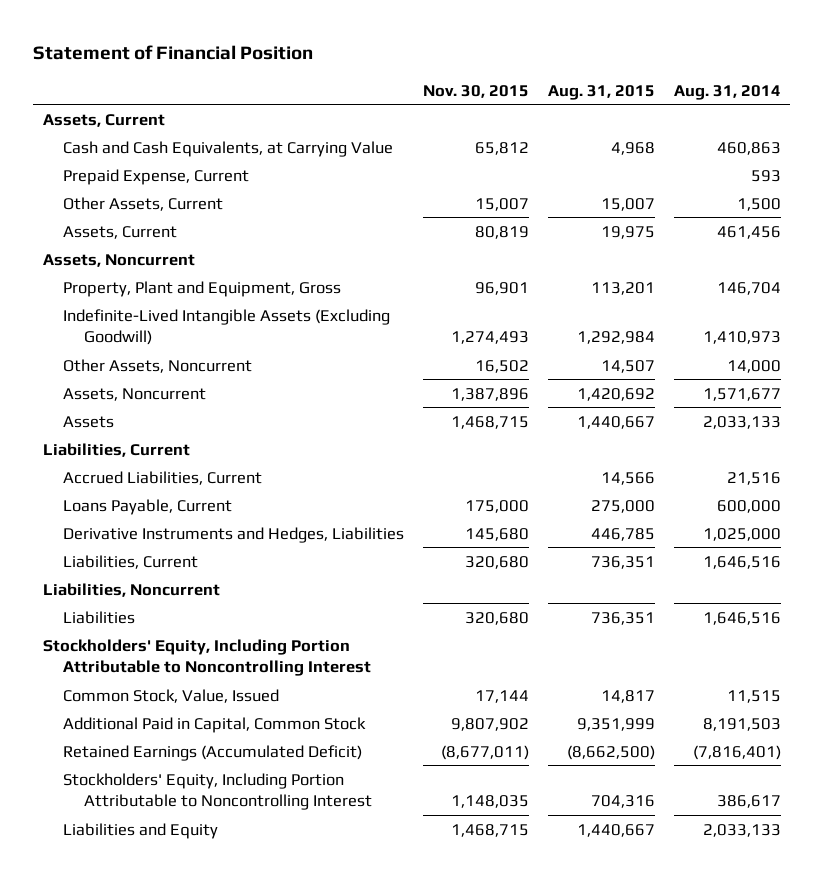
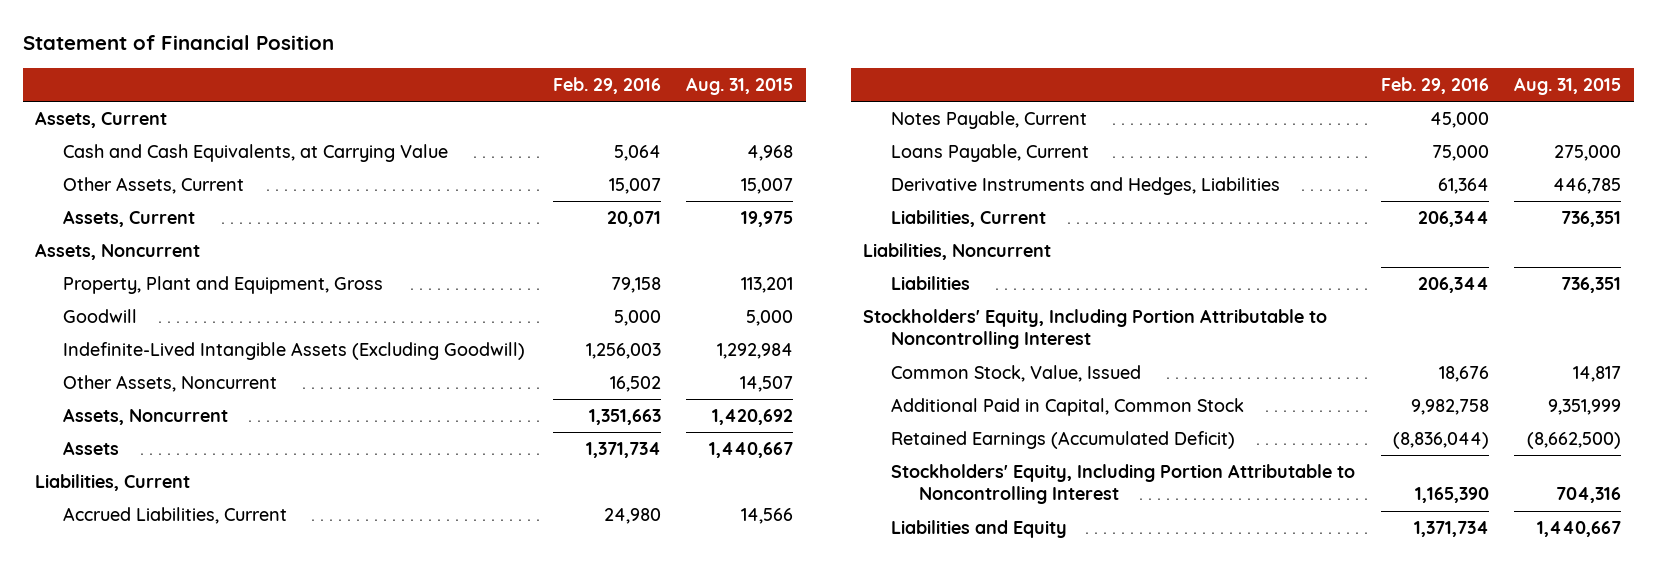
- | Nov. 30, 2015 | Aug. 31, 2015 | Aug. 31, 2014
+ | Feb. 29, 2016 | Aug. 31, 2015
- Prepaid Expense, Current | | | 593
+ Goodwill | 5,000 | 5,000
+ Notes Payable, Current | 45,000 |

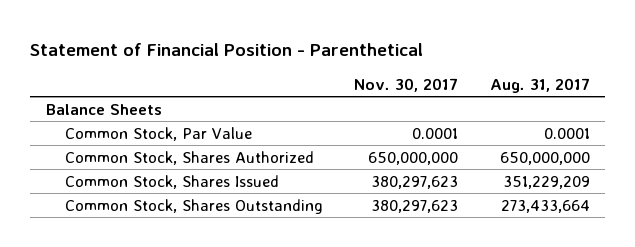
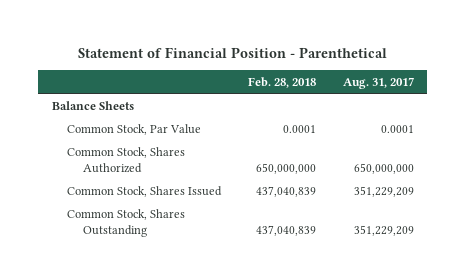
- | Nov. 30, 2017 | Aug. 31, 2017
+ | Feb. 28, 2018 | Aug. 31, 2017
- Common Stock, Shares Outstanding | 380,297,623 | 273,433,664
+ Common Stock, Shares Outstanding | 437,040,839 | 351,229,209

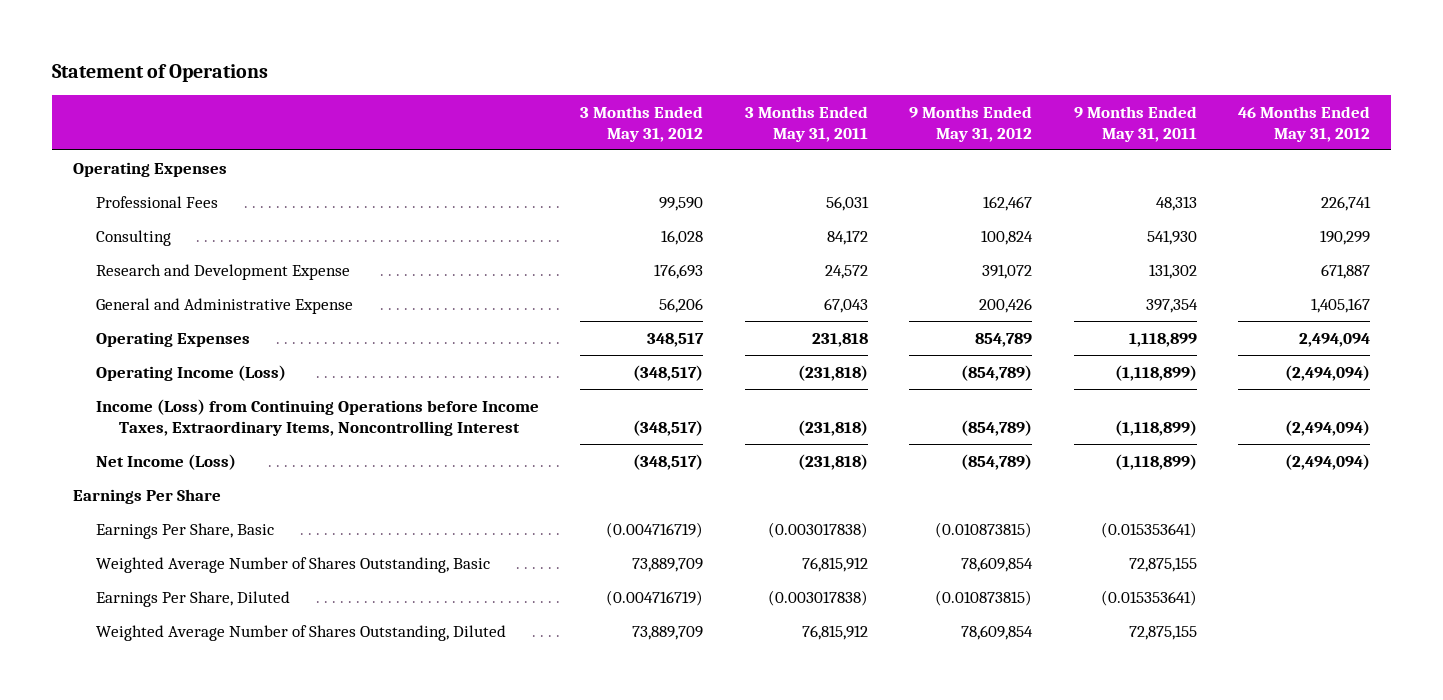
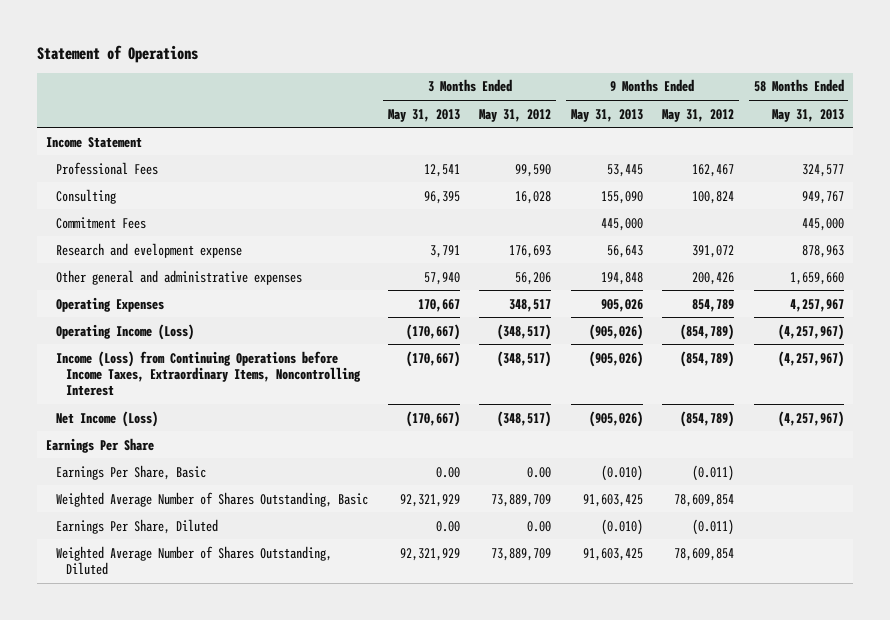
- | 3 Months Ended May 31, 2012 | 3 Months Ended May 31, 2011 | 9 Months Ended May 31, 2012 | 9 Months Ended May 31, 2011 | 46 Months Ended May 31, 2012
+ | 3 Months Ended May 31, 2013 | 3 Months Ended May 31, 2012 | 9 Months Ended May 31, 2013 | 9 Months Ended May 31, 2012 | 58 Months Ended May 31, 2013
- Operating Expenses
+ Income Statement
- Research and Development Expense | 176,693 | 24,572 | 391,072 | 131,302 | 671,887
- General and Administrative Expense | 56,206 | 67,043 | 200,426 | 397,354 | 1,405,167
+ Commitment Fees | | | 445,000 | | 445,000
+ Research and evelopment expense | 3,791 | 176,693 | 56,643 | 391,072 | 878,963
+ Other general and administrative expenses | 57,940 | 56,206 | 194,848 | 200,426 | 1,659,660
- Earnings Per Share, Basic | (0.004716719) | (0.003017838) | (0.010873815) | (0.015353641) |
+ Earnings Per Share, Basic | 0.00 | 0.00 | (0.010) | (0.011) |
- Earnings Per Share, Diluted | (0.004716719) | (0.003017838) | (0.010873815) | (0.015353641) |
+ Earnings Per Share, Diluted | 0.00 | 0.00 | (0.010) | (0.011) |

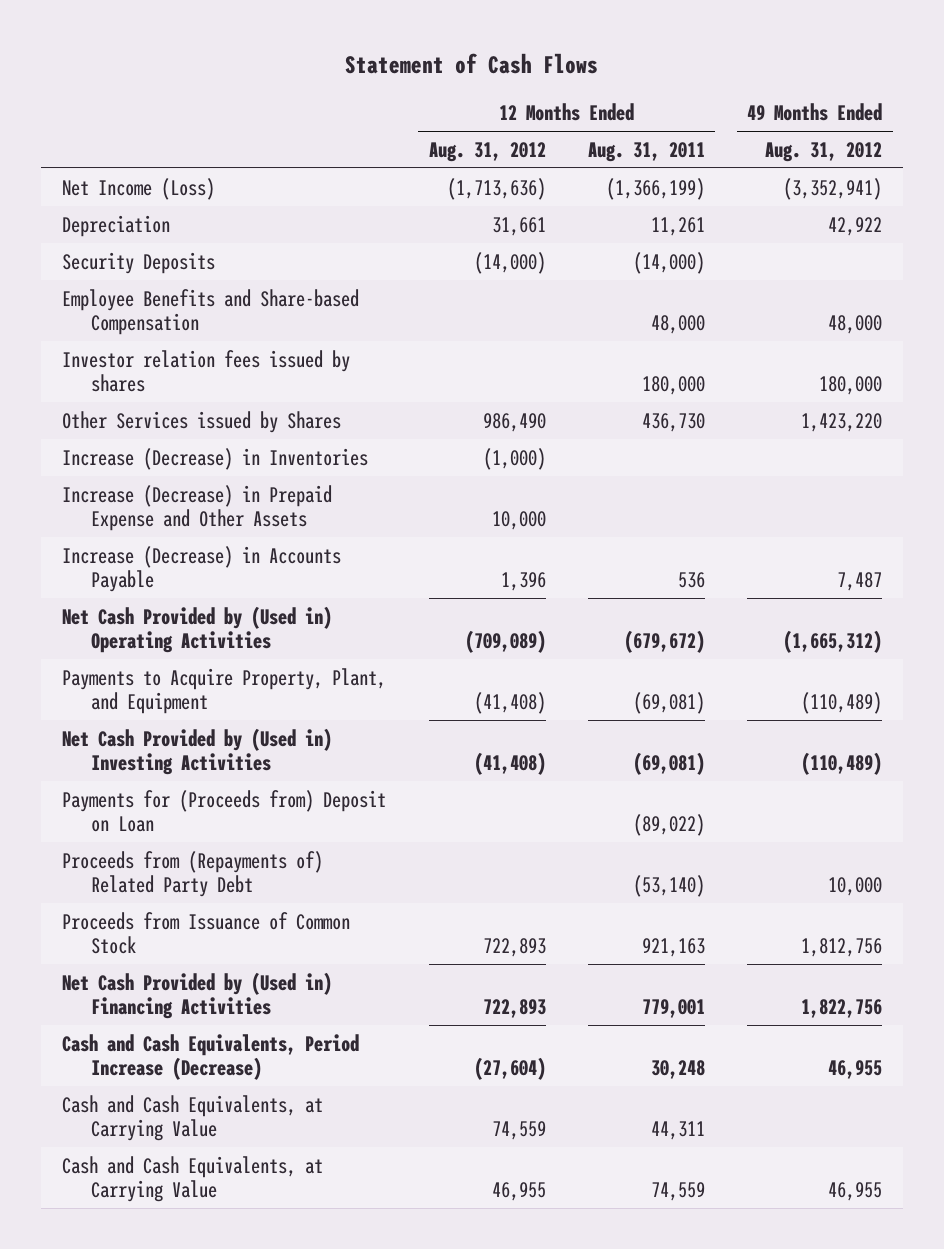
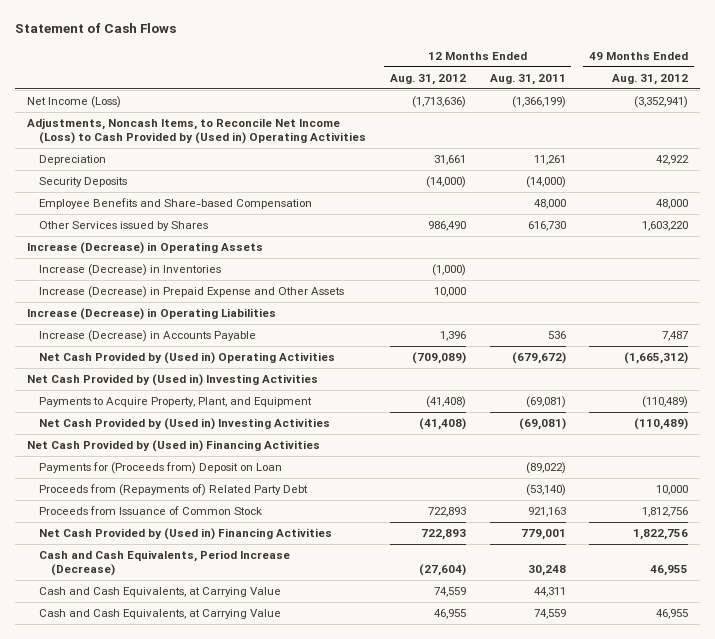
+ Adjustments, Noncash Items, to Reconcile Net Income (Loss) to Cash Provided by (Used in) Operating Activities
- Investor relation fees issued by shares | | 180,000 | 180,000
- Other Services issued by Shares | 986,490 | 436,730 | 1,423,220
+ Other Services issued by Shares | 986,490 | 616,730 | 1,603,220
+ Increase (Decrease) in Operating Assets
+ Increase (Decrease) in Operating Liabilities
+ Net Cash Provided by (Used in) Investing Activities
+ Net Cash Provided by (Used in) Financing Activities

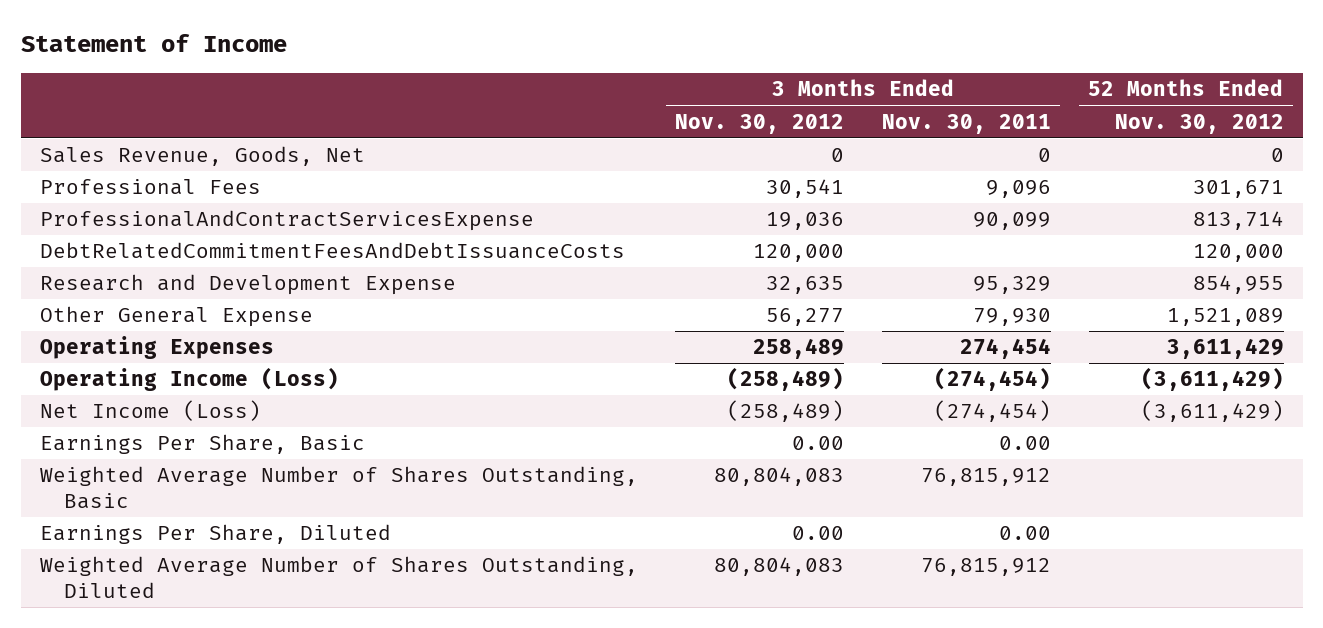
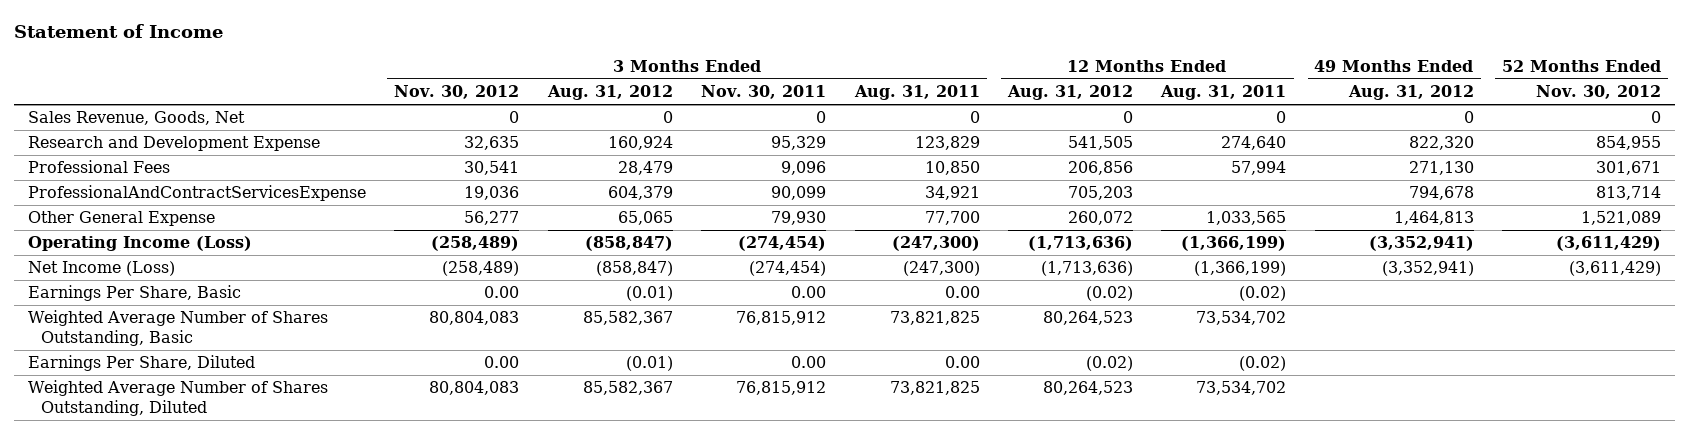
- | 3 Months Ended Nov. 30, 2012 | 3 Months Ended Nov. 30, 2011 | 52 Months Ended Nov. 30, 2012
+ | 3 Months Ended Nov. 30, 2012 | 3 Months Ended Aug. 31, 2012 | 3 Months Ended Nov. 30, 2011 | 3 Months Ended Aug. 31, 2011 | 12 Months Ended Aug. 31, 2012 | 12 Months Ended Aug. 31, 2011 | 49 Months Ended Aug. 31, 2012 | 52 Months Ended Nov. 30, 2012
moved up: Research and Development Expense | 32,635 | 160,924 | 95,329 | 123,829 | 541,505 | 274,640 | 822,320 | 854,955
- DebtRelatedCommitmentFeesAndDebtIssuanceCosts | 120,000 | | 120,000
- Operating Expenses | 258,489 | 274,454 | 3,611,429

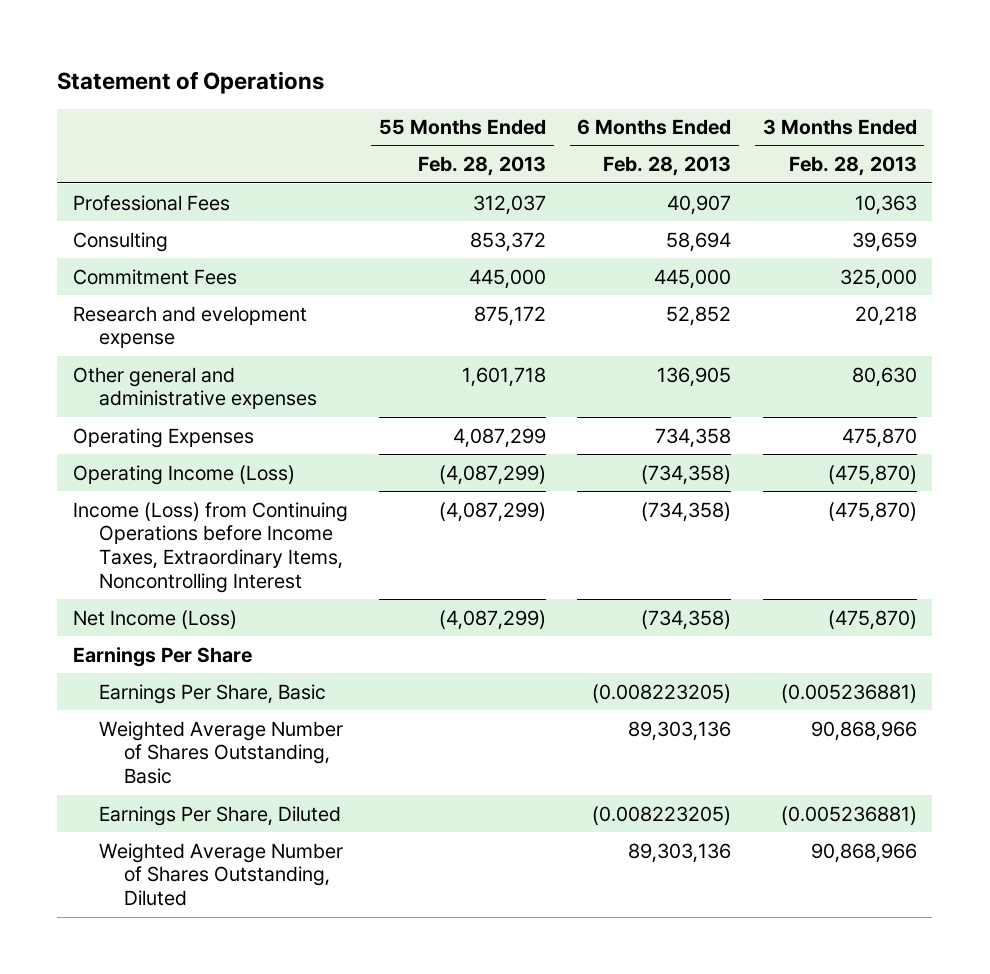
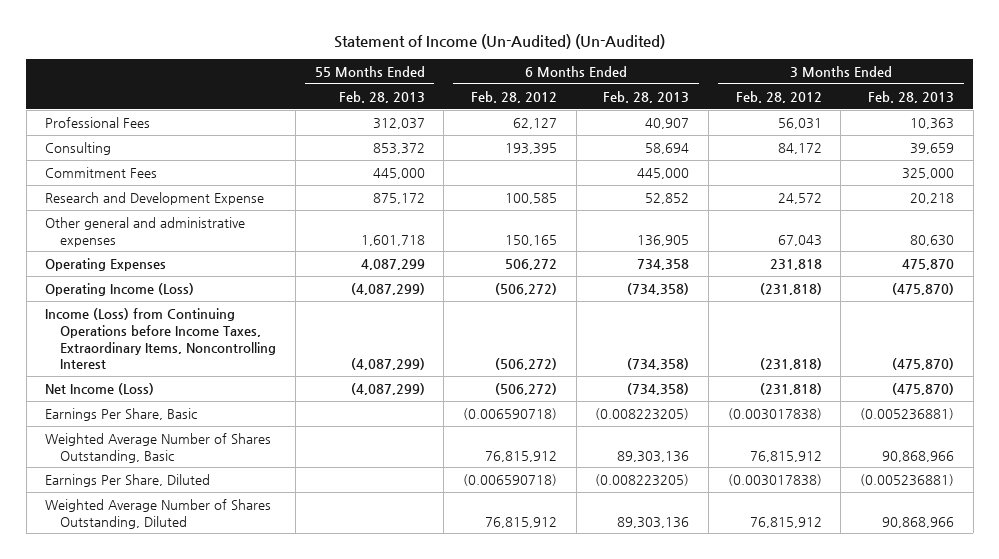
- Statement of Operations
+ Statement of Income (Un-Audited) (Un-Audited)
- | 55 Months Ended Feb. 28, 2013 | 6 Months Ended Feb. 28, 2013 | 3 Months Ended Feb. 28, 2013
+ | 55 Months Ended Feb. 28, 2013 | 6 Months Ended Feb. 28, 2012 | 6 Months Ended Feb. 28, 2013 | 3 Months Ended Feb. 28, 2012 | 3 Months Ended Feb. 28, 2013
- Research and evelopment expense | 875,172 | 52,852 | 20,218
+ Research and Development Expense | 875,172 | 100,585 | 52,852 | 24,572 | 20,218
- Earnings Per Share

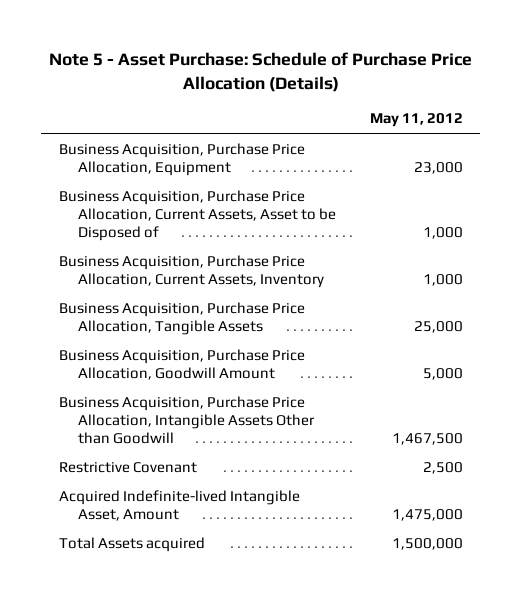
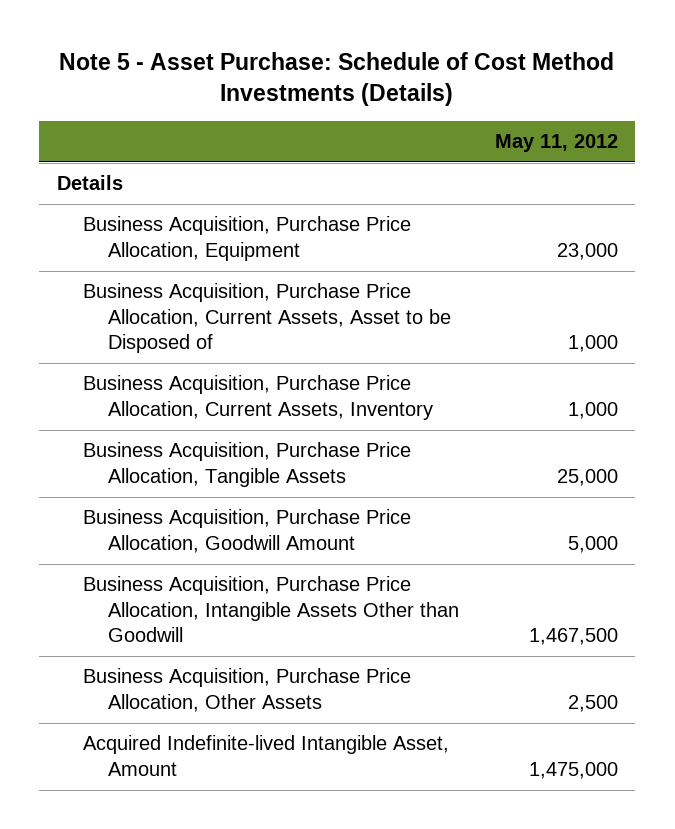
- Note 5 - Asset Purchase: Schedule of Purchase Price Allocation (Details)
+ Note 5 - Asset Purchase: Schedule of Cost Method Investments (Details)
+ Details
- Restrictive Covenant | 2,500
+ Business Acquisition, Purchase Price Allocation, Other Assets | 2,500
- Total Assets acquired | 1,500,000

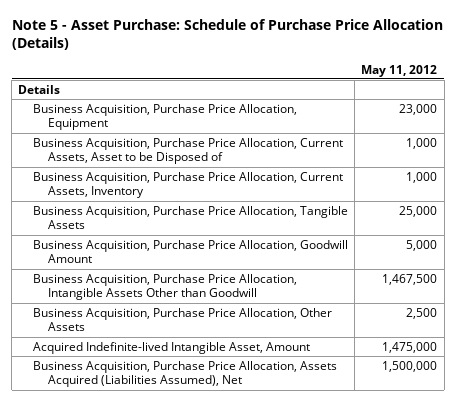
- Note 5 - Asset Purchase: Schedule of Cost Method Investments (Details)
+ Note 5 - Asset Purchase: Schedule of Purchase Price Allocation (Details)
+ Business Acquisition, Purchase Price Allocation, Assets Acquired (Liabilities Assumed), Net | 1,500,000

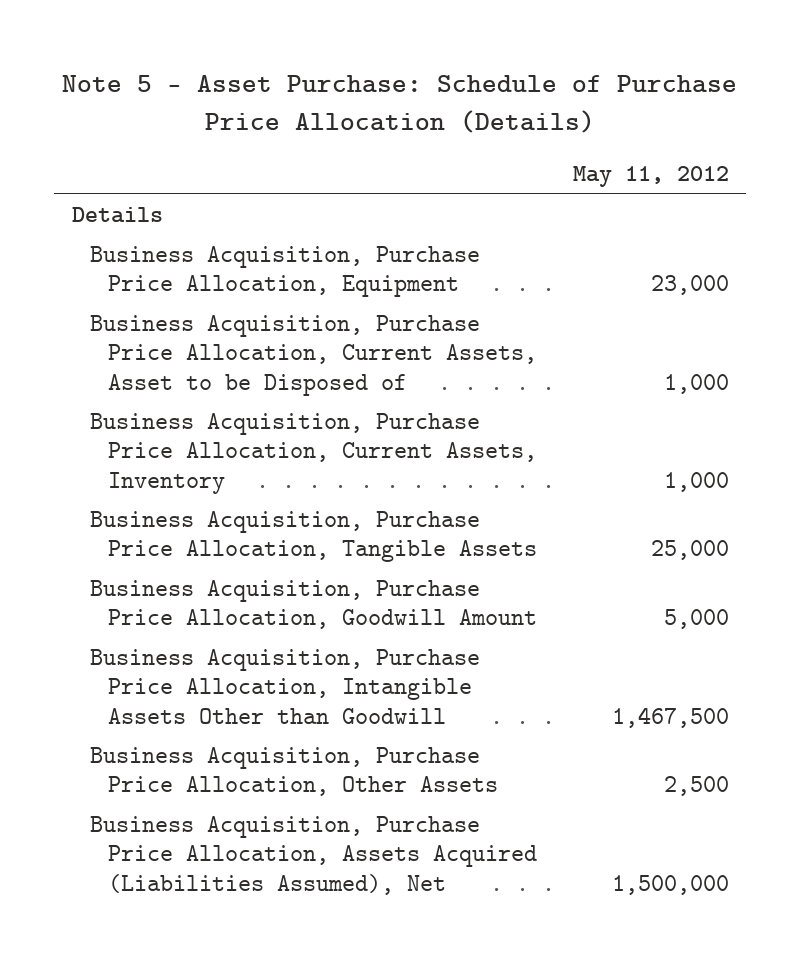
- Acquired Indefinite-lived Intangible Asset, Amount | 1,475,000

